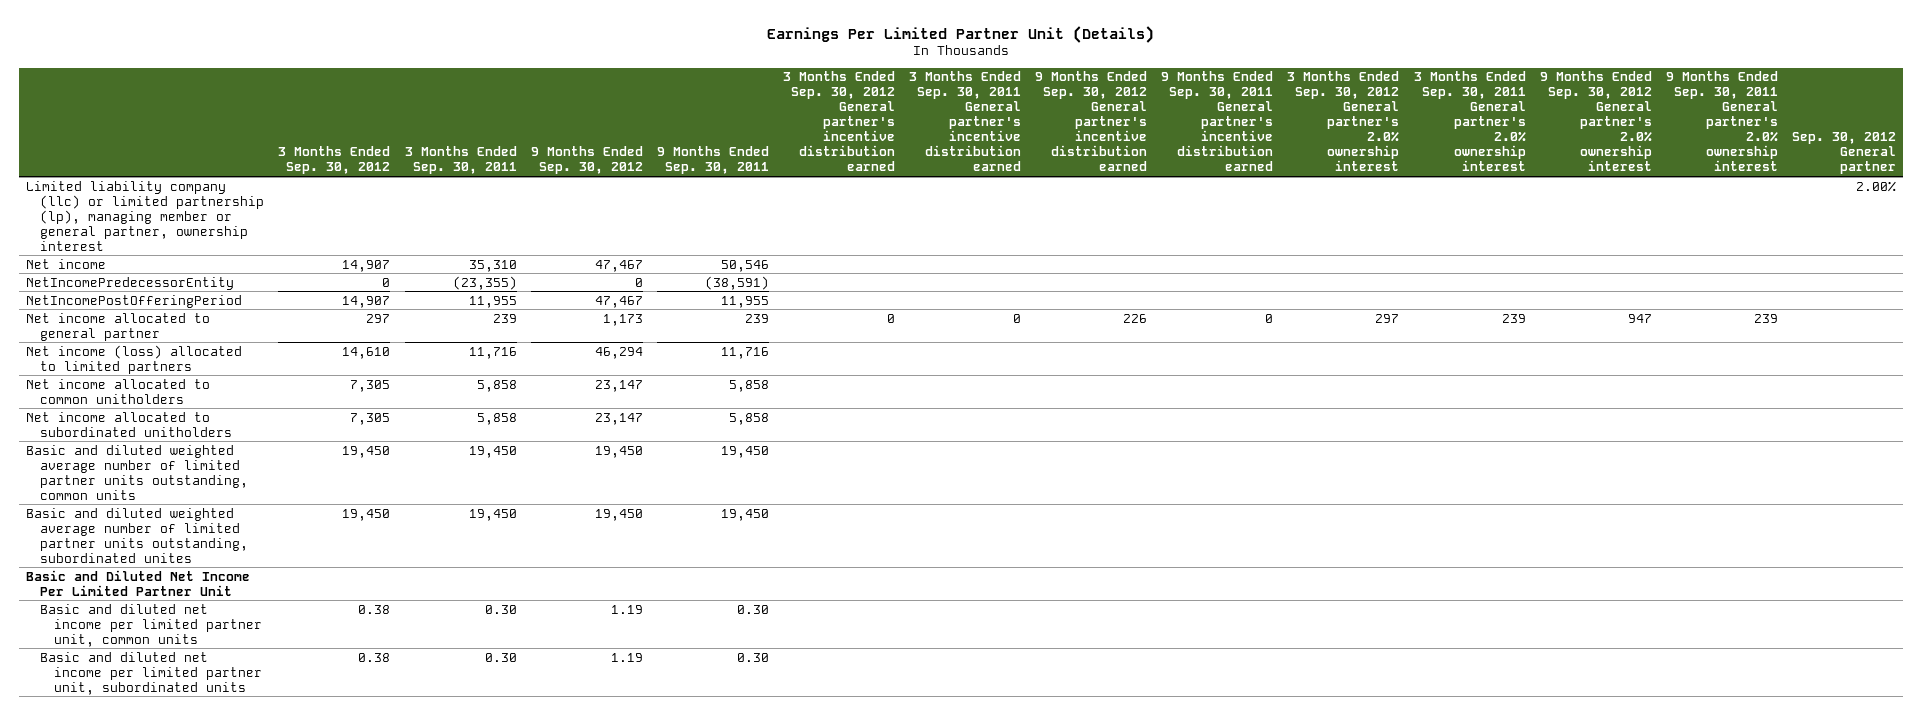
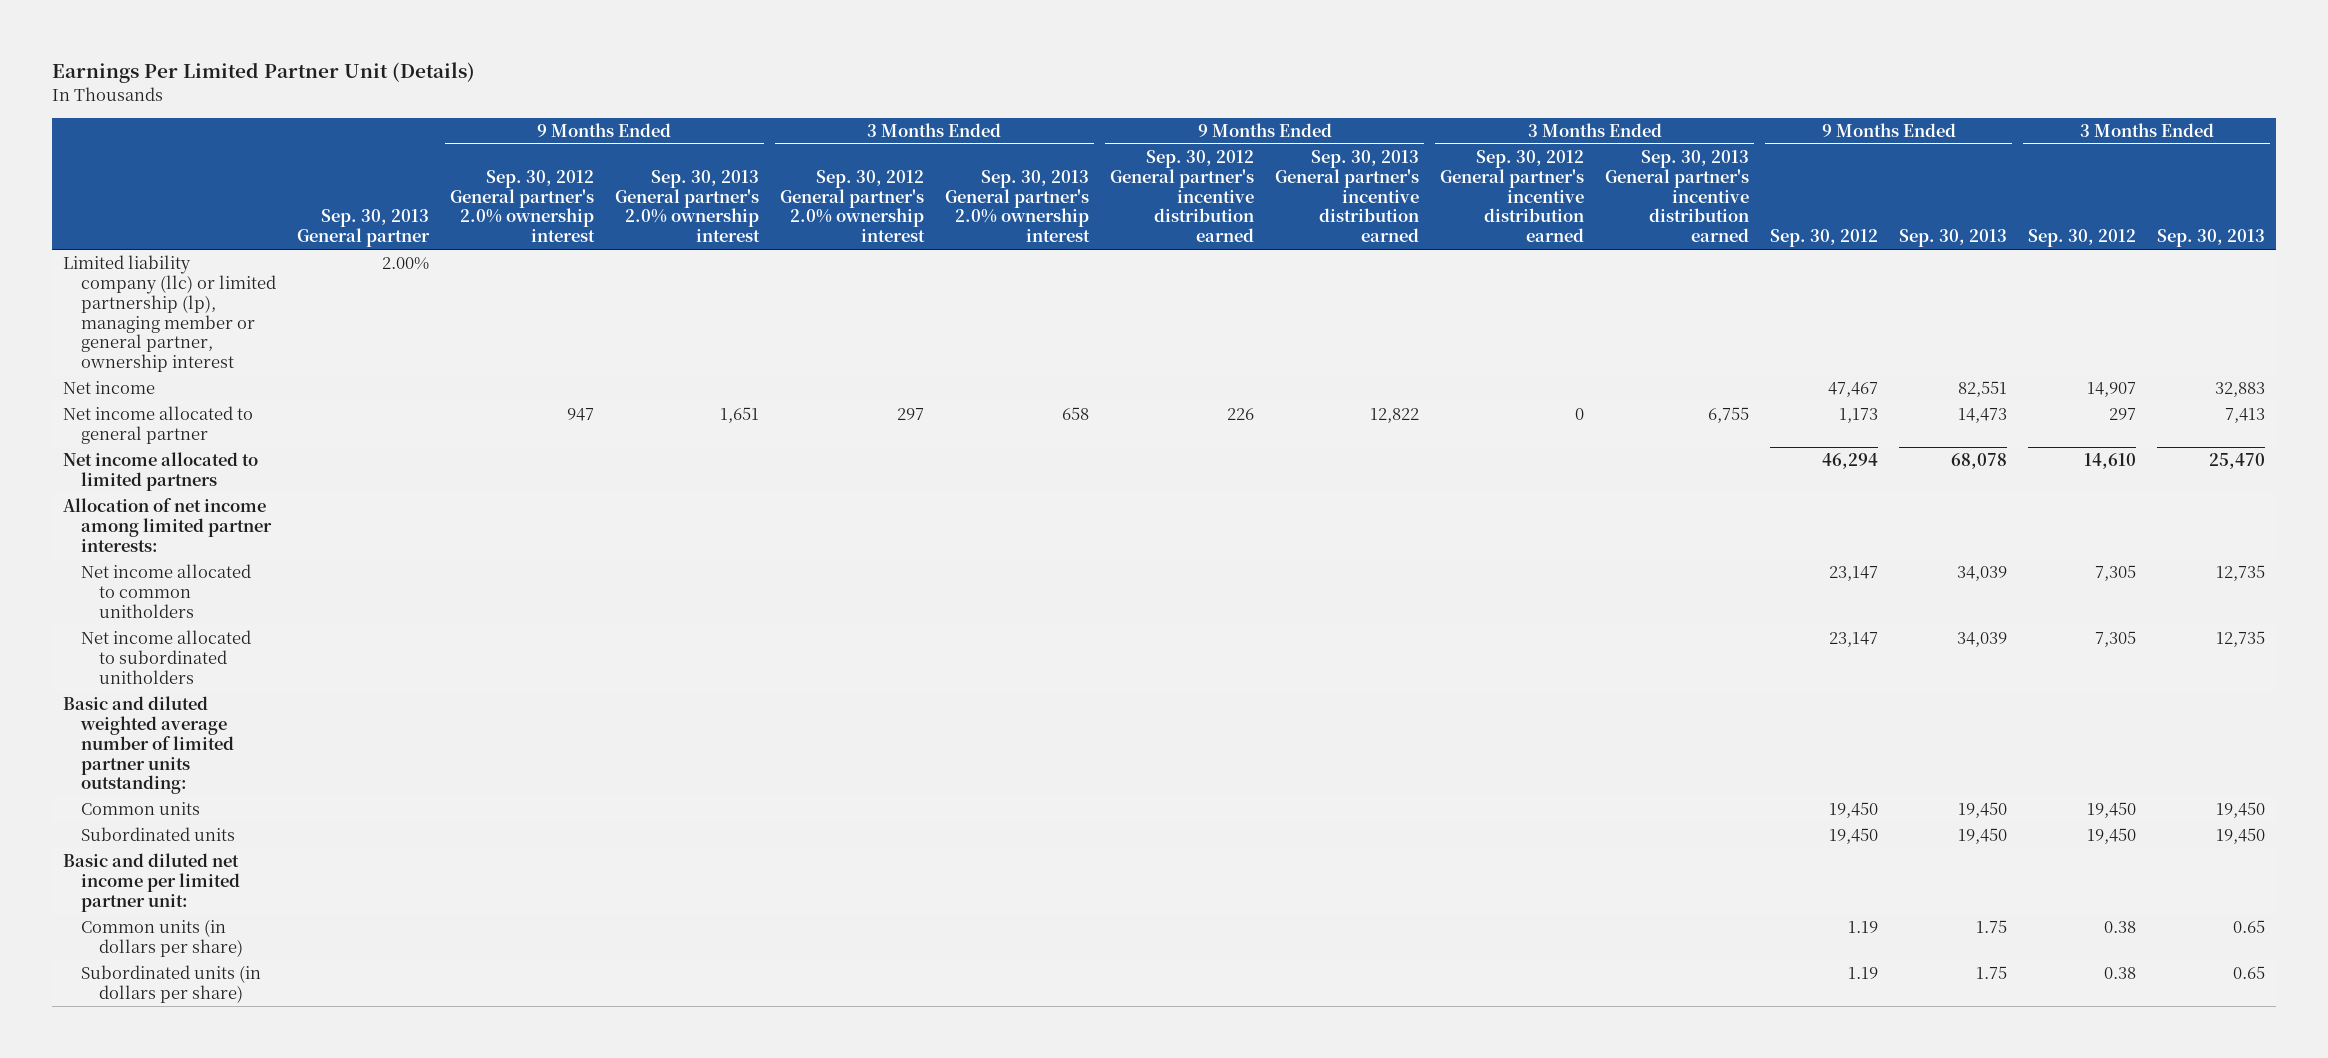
- | 3 Months Ended Sep. 30, 2012 | 3 Months Ended Sep. 30, 2011 | 9 Months Ended Sep. 30, 2012 | 9 Months Ended Sep. 30, 2011 | 3 Months Ended Sep. 30, 2012 General partner's incentive distribution earned | 3 Months Ended Sep. 30, 2011 General partner's incentive distribution earned | 9 Months Ended Sep. 30, 2012 General partner's incentive distribution earned | 9 Months Ended Sep. 30, 2011 General partner's incentive distribution earned | 3 Months Ended Sep. 30, 2012 General partner's 2.0% ownership interest | 3 Months Ended Sep. 30, 2011 General partner's 2.0% ownership interest | 9 Months Ended Sep. 30, 2012 General partner's 2.0% ownership interest | 9 Months Ended Sep. 30, 2011 General partner's 2.0% ownership interest | Sep. 30, 2012 General partner
+ | Sep. 30, 2013 General partner | 9 Months Ended Sep. 30, 2012 General partner's 2.0% ownership interest | 9 Months Ended Sep. 30, 2013 General partner's 2.0% ownership interest | 3 Months Ended Sep. 30, 2012 General partner's 2.0% ownership interest | 3 Months Ended Sep. 30, 2013 General partner's 2.0% ownership interest | 9 Months Ended Sep. 30, 2012 General partner's incentive distribution earned | 9 Months Ended Sep. 30, 2013 General partner's incentive distribution earned | 3 Months Ended Sep. 30, 2012 General partner's incentive distribution earned | 3 Months Ended Sep. 30, 2013 General partner's incentive distribution earned | 9 Months Ended Sep. 30, 2012 | 9 Months Ended Sep. 30, 2013 | 3 Months Ended Sep. 30, 2012 | 3 Months Ended Sep. 30, 2013
- NetIncomePredecessorEntity | 0 | (23,355) | 0 | (38,591) | | | | | | | | |
- NetIncomePostOfferingPeriod | 14,907 | 11,955 | 47,467 | 11,955 | | | | | | | | |
- Net income (loss) allocated to limited partners | 14,610 | 11,716 | 46,294 | 11,716 | | | | | | | | |
+ Net income allocated to limited partners | | | | | | | | | | 46,294 | 68,078 | 14,610 | 25,470
+ Allocation of net income among limited partner interests:
- Basic and diluted weighted average number of limited partner units outstanding, common units | 19,450 | 19,450 | 19,450 | 19,450 | | | | | | | | |
- Basic and diluted weighted average number of limited partner units outstanding, subordinated unites | 19,450 | 19,450 | 19,450 | 19,450 | | | | | | | | |
- Basic and Diluted Net Income Per Limited Partner Unit
- Basic and diluted net income per limited partner unit, common units | 0.38 | 0.30 | 1.19 | 0.30 | | | | | | | | |
- Basic and diluted net income per limited partner unit, subordinated units | 0.38 | 0.30 | 1.19 | 0.30 | | | | | | | | |
+ Basic and diluted weighted average number of limited partner units outstanding:
+ Common units | | | | | | | | | | 19,450 | 19,450 | 19,450 | 19,450
+ Subordinated units | | | | | | | | | | 19,450 | 19,450 | 19,450 | 19,450
+ Basic and diluted net income per limited partner unit:
+ Common units (in dollars per share) | | | | | | | | | | 1.19 | 1.75 | 0.38 | 0.65
+ Subordinated units (in dollars per share) | | | | | | | | | | 1.19 | 1.75 | 0.38 | 0.65

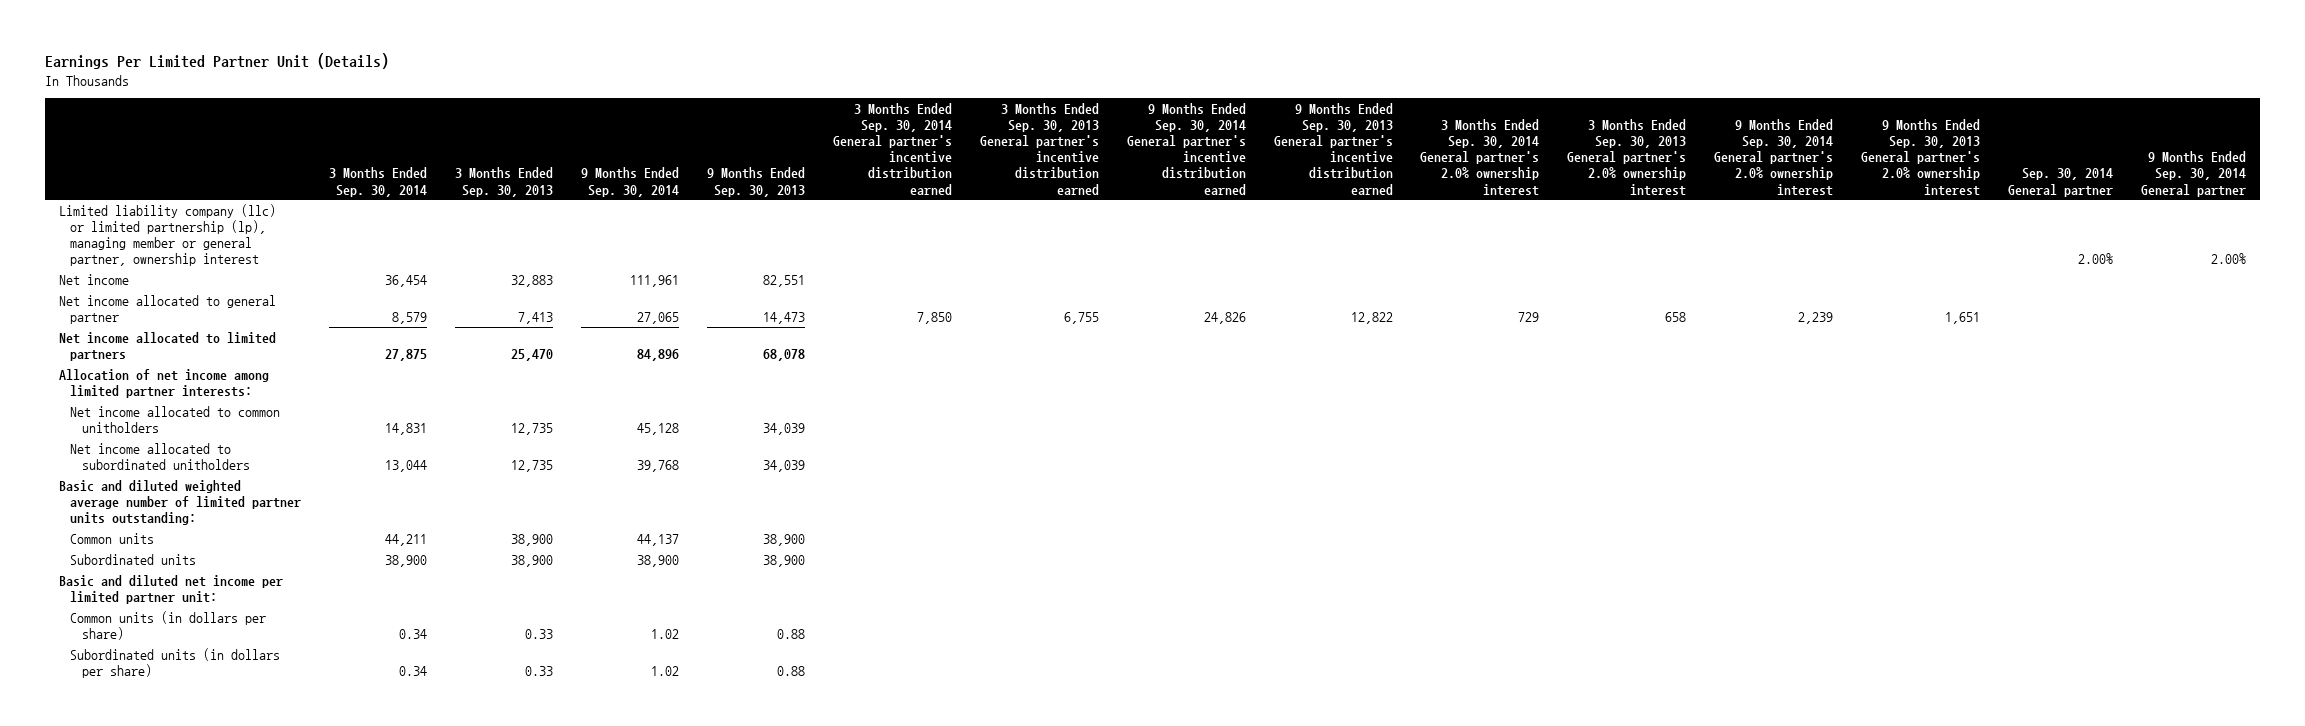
- | Sep. 30, 2013 General partner | 9 Months Ended Sep. 30, 2012 General partner's 2.0% ownership interest | 9 Months Ended Sep. 30, 2013 General partner's 2.0% ownership interest | 3 Months Ended Sep. 30, 2012 General partner's 2.0% ownership interest | 3 Months Ended Sep. 30, 2013 General partner's 2.0% ownership interest | 9 Months Ended Sep. 30, 2012 General partner's incentive distribution earned | 9 Months Ended Sep. 30, 2013 General partner's incentive distribution earned | 3 Months Ended Sep. 30, 2012 General partner's incentive distribution earned | 3 Months Ended Sep. 30, 2013 General partner's incentive distribution earned | 9 Months Ended Sep. 30, 2012 | 9 Months Ended Sep. 30, 2013 | 3 Months Ended Sep. 30, 2012 | 3 Months Ended Sep. 30, 2013
+ | 3 Months Ended Sep. 30, 2014 | 3 Months Ended Sep. 30, 2013 | 9 Months Ended Sep. 30, 2014 | 9 Months Ended Sep. 30, 2013 | 3 Months Ended Sep. 30, 2014 General partner's incentive distribution earned | 3 Months Ended Sep. 30, 2013 General partner's incentive distribution earned | 9 Months Ended Sep. 30, 2014 General partner's incentive distribution earned | 9 Months Ended Sep. 30, 2013 General partner's incentive distribution earned | 3 Months Ended Sep. 30, 2014 General partner's 2.0% ownership interest | 3 Months Ended Sep. 30, 2013 General partner's 2.0% ownership interest | 9 Months Ended Sep. 30, 2014 General partner's 2.0% ownership interest | 9 Months Ended Sep. 30, 2013 General partner's 2.0% ownership interest | Sep. 30, 2014 General partner | 9 Months Ended Sep. 30, 2014 General partner
- Common units | | | | | | | | | | 19,450 | 19,450 | 19,450 | 19,450
- Subordinated units | | | | | | | | | | 19,450 | 19,450 | 19,450 | 19,450
+ Common units | 44,211 | 38,900 | 44,137 | 38,900 | | | | | | | | | |
+ Subordinated units | 38,900 | 38,900 | 38,900 | 38,900 | | | | | | | | | |
- Common units (in dollars per share) | | | | | | | | | | 1.19 | 1.75 | 0.38 | 0.65
- Subordinated units (in dollars per share) | | | | | | | | | | 1.19 | 1.75 | 0.38 | 0.65
+ Common units (in dollars per share) | 0.34 | 0.33 | 1.02 | 0.88 | | | | | | | | | |
+ Subordinated units (in dollars per share) | 0.34 | 0.33 | 1.02 | 0.88 | | | | | | | | | |

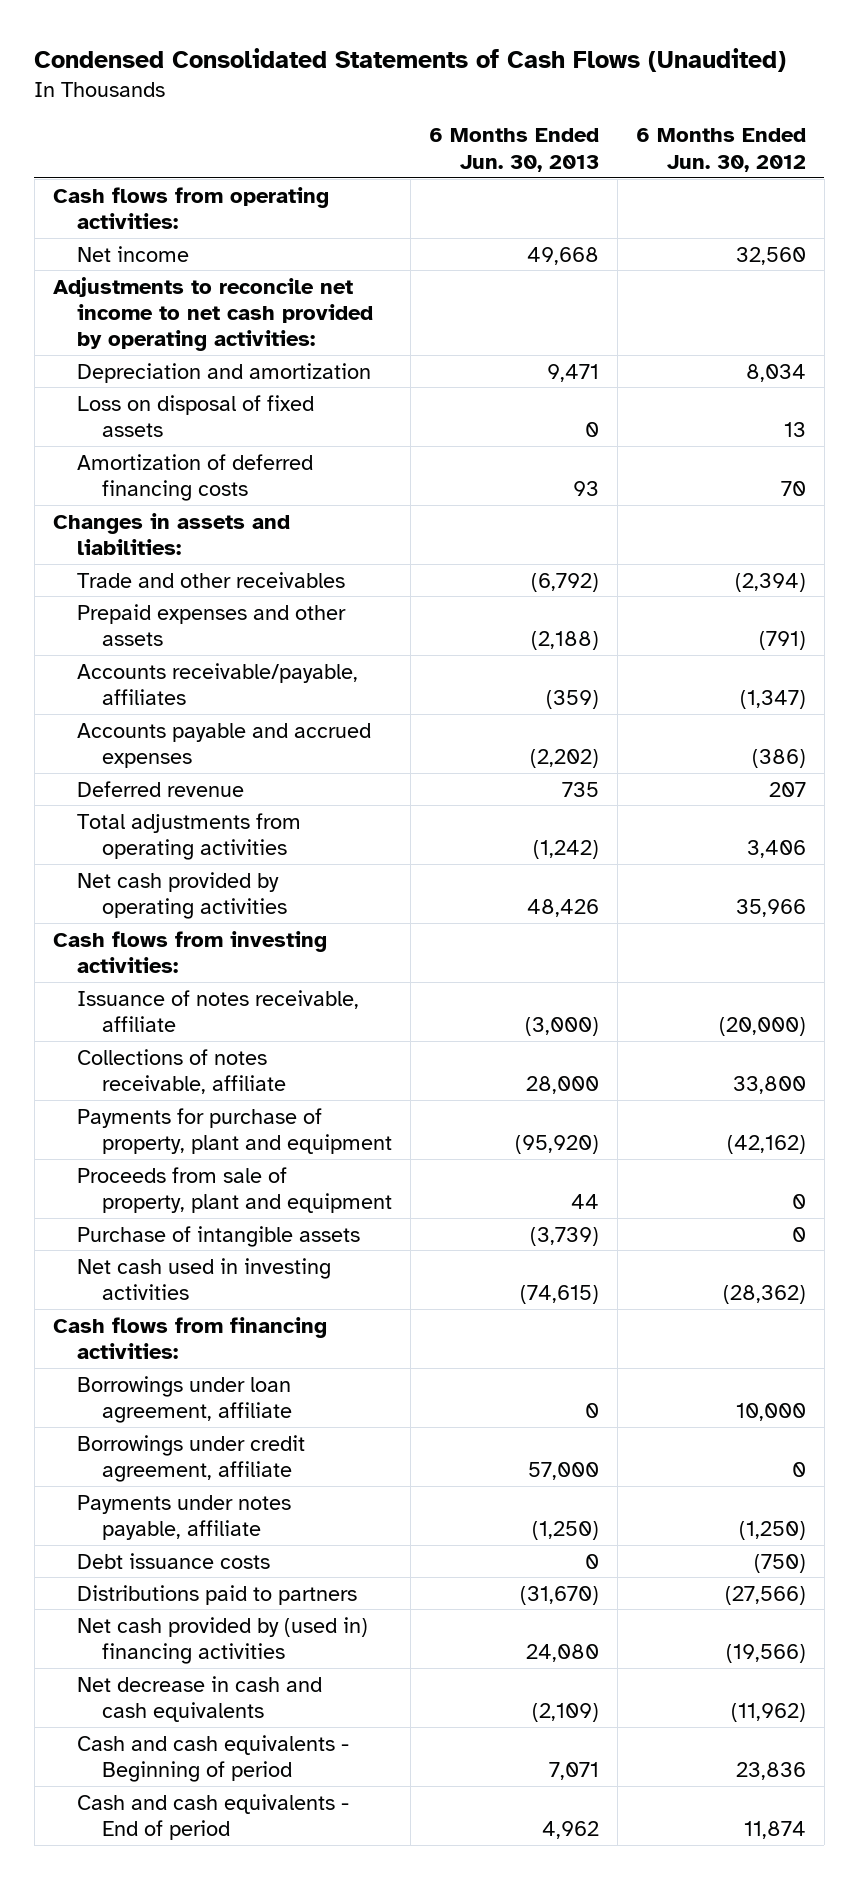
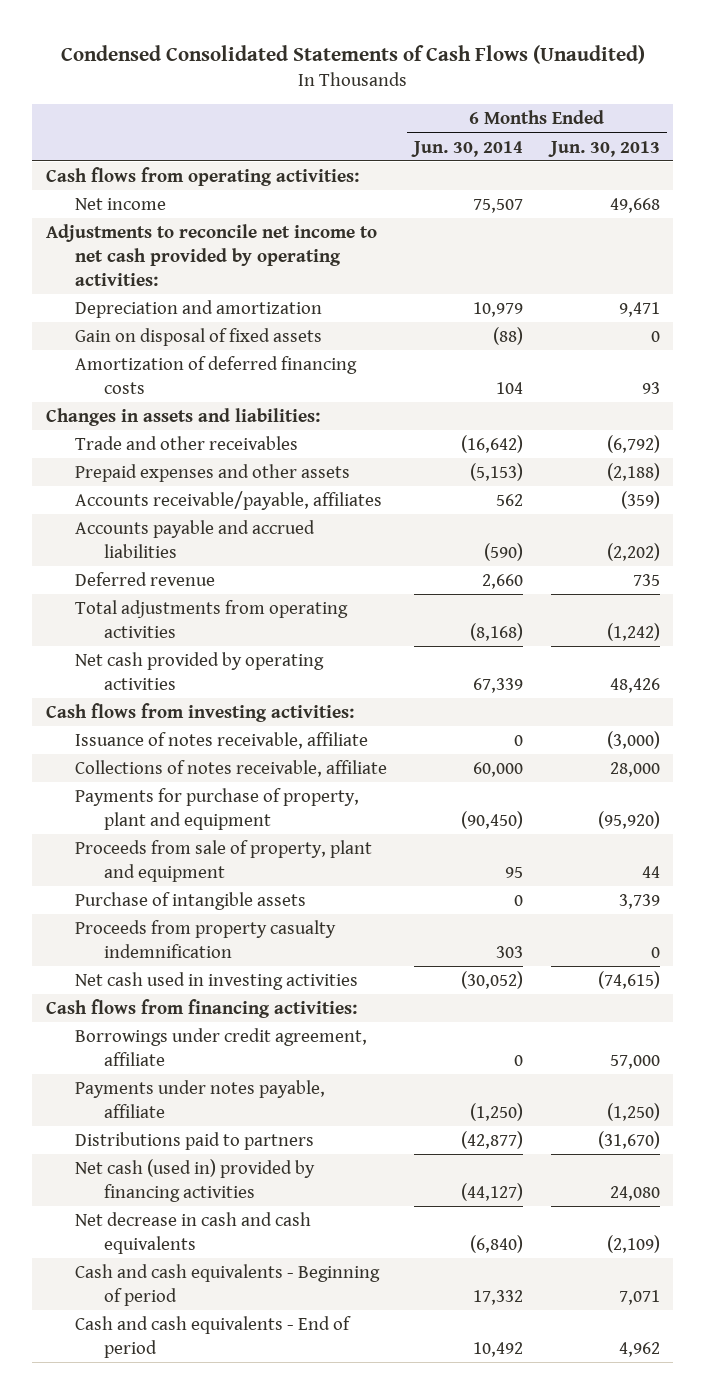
- | 6 Months Ended Jun. 30, 2013 | 6 Months Ended Jun. 30, 2012
+ | 6 Months Ended Jun. 30, 2014 | 6 Months Ended Jun. 30, 2013
- Loss on disposal of fixed assets | 0 | 13
+ Gain on disposal of fixed assets | (88) | 0
- Accounts payable and accrued expenses | (2,202) | (386)
+ Accounts payable and accrued liabilities | (590) | (2,202)
- Purchase of intangible assets | (3,739) | 0
+ Purchase of intangible assets | 0 | 3,739
+ Proceeds from property casualty indemnification | 303 | 0
- Borrowings under loan agreement, affiliate | 0 | 10,000
- Debt issuance costs | 0 | (750)
- Net cash provided by (used in) financing activities | 24,080 | (19,566)
+ Net cash (used in) provided by financing activities | (44,127) | 24,080

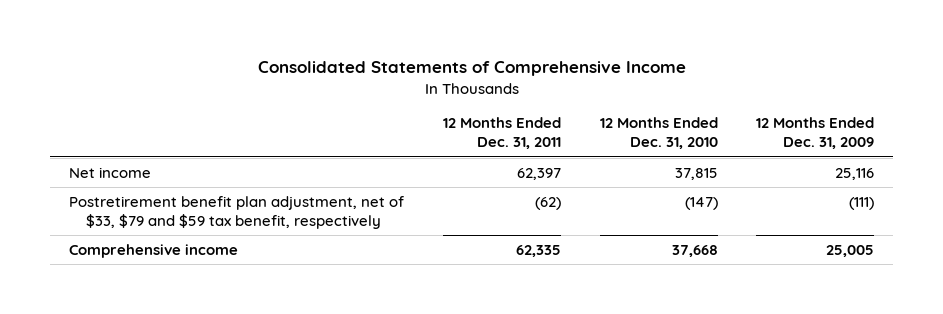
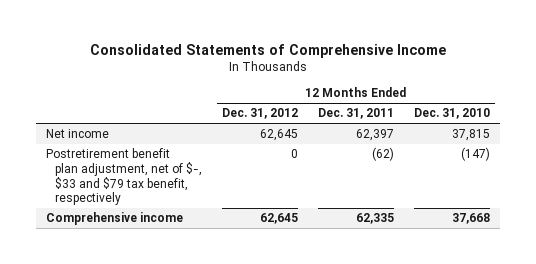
- | 12 Months Ended Dec. 31, 2011 | 12 Months Ended Dec. 31, 2010 | 12 Months Ended Dec. 31, 2009
+ | 12 Months Ended Dec. 31, 2012 | 12 Months Ended Dec. 31, 2011 | 12 Months Ended Dec. 31, 2010
- Postretirement benefit plan adjustment, net of $33, $79 and $59 tax benefit, respectively | (62) | (147) | (111)
+ Postretirement benefit plan adjustment, net of $-, $33 and $79 tax benefit, respectively | 0 | (62) | (147)

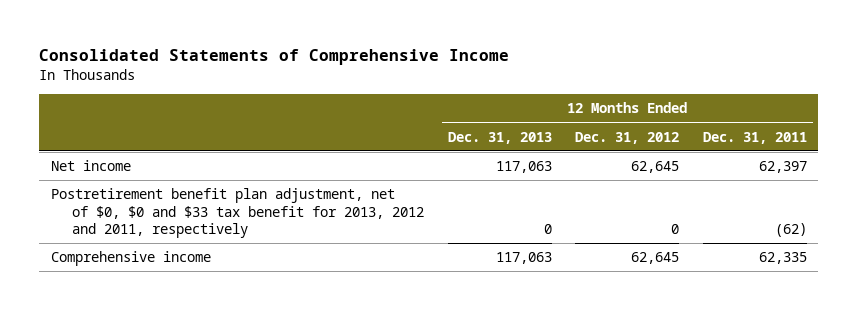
- | 12 Months Ended Dec. 31, 2012 | 12 Months Ended Dec. 31, 2011 | 12 Months Ended Dec. 31, 2010
+ | 12 Months Ended Dec. 31, 2013 | 12 Months Ended Dec. 31, 2012 | 12 Months Ended Dec. 31, 2011
- Postretirement benefit plan adjustment, net of $-, $33 and $79 tax benefit, respectively | 0 | (62) | (147)
+ Postretirement benefit plan adjustment, net of $0, $0 and $33 tax benefit for 2013, 2012 and 2011, respectively | 0 | 0 | (62)

